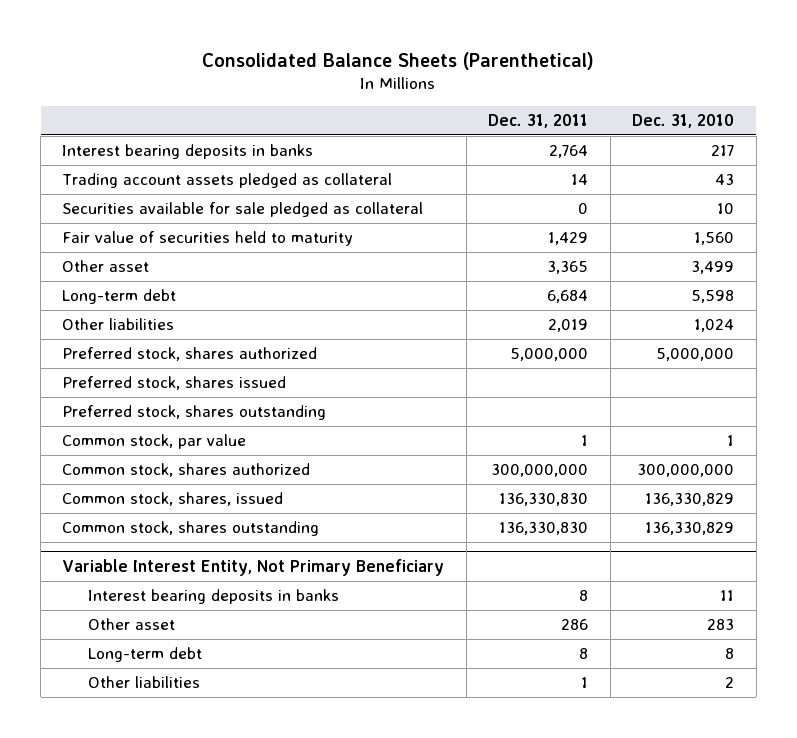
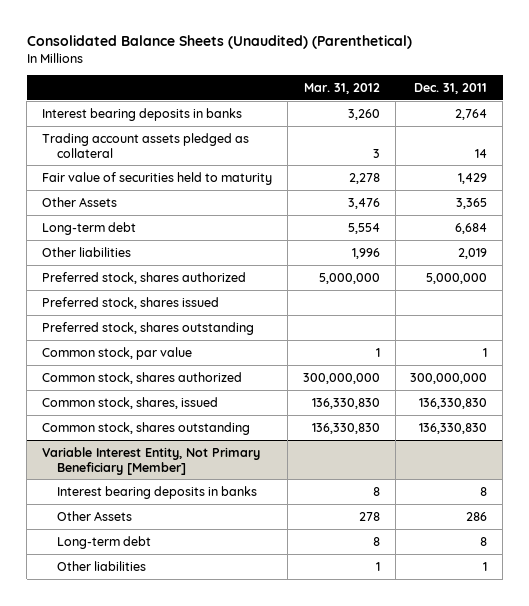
- Consolidated Balance Sheets (Parenthetical)
+ Consolidated Balance Sheets (Unaudited) (Parenthetical)
- | Dec. 31, 2011 | Dec. 31, 2010
+ | Mar. 31, 2012 | Dec. 31, 2011
- Securities available for sale pledged as collateral | 0 | 10
- Other asset | 3,365 | 3,499
+ Other Assets | 3,476 | 3,365
- Variable Interest Entity, Not Primary Beneficiary
+ Variable Interest Entity, Not Primary Beneficiary [Member]
- Other asset | 286 | 283
+ Other Assets | 278 | 286

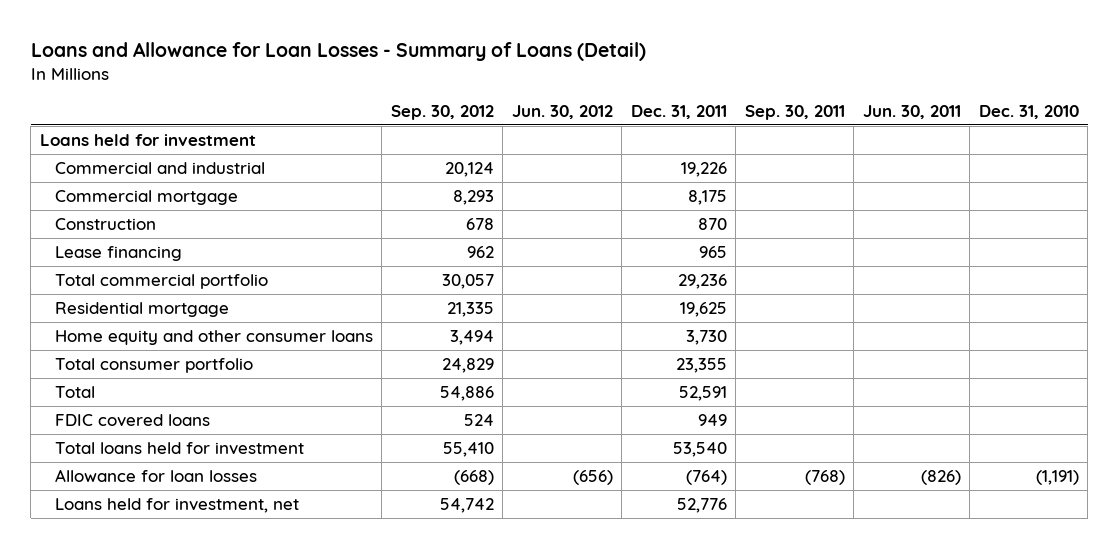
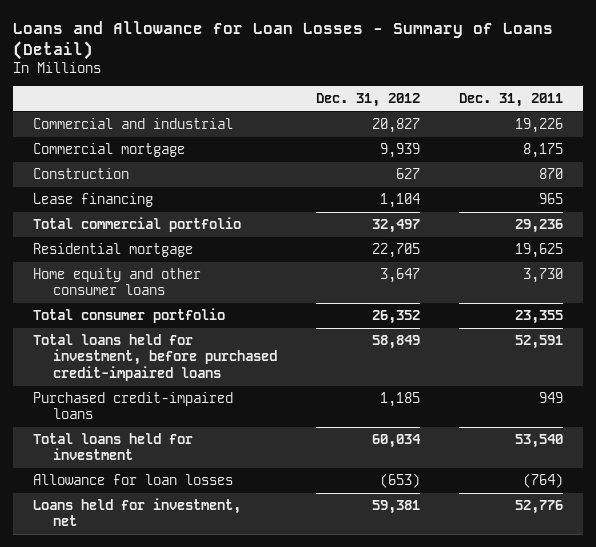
- | Sep. 30, 2012 | Jun. 30, 2012 | Dec. 31, 2011 | Sep. 30, 2011 | Jun. 30, 2011 | Dec. 31, 2010
+ | Dec. 31, 2012 | Dec. 31, 2011
- Loans held for investment
- Total | 54,886 | | 52,591 | | |
- FDIC covered loans | 524 | | 949 | | |
+ Total loans held for investment, before purchased credit-impaired loans | 58,849 | 52,591
+ Purchased credit-impaired loans | 1,185 | 949

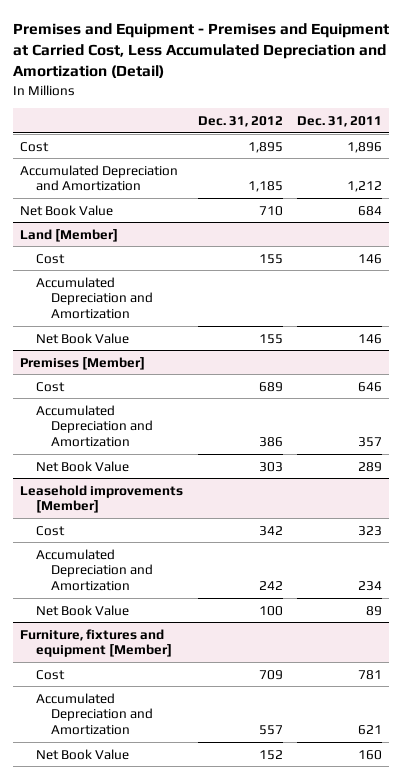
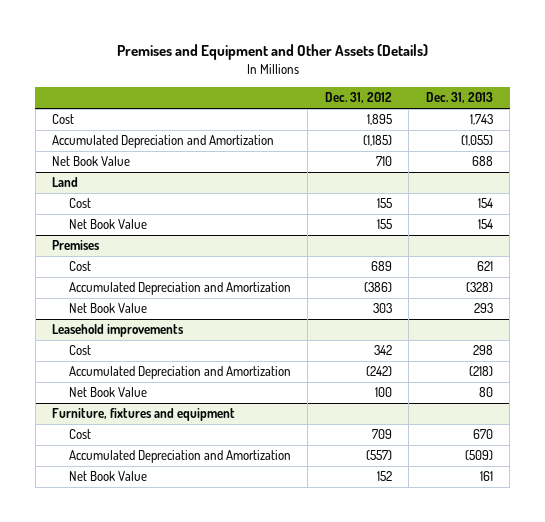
- Premises and Equipment - Premises and Equipment at Carried Cost, Less Accumulated Depreciation and Amortization (Detail)
+ Premises and Equipment and Other Assets (Details)
- | Dec. 31, 2012 | Dec. 31, 2011
+ | Dec. 31, 2012 | Dec. 31, 2013
- Accumulated Depreciation and Amortization | 1,185 | 1,212
+ Accumulated Depreciation and Amortization | (1,185) | (1,055)
- Land [Member]
+ Land
- Accumulated Depreciation and Amortization
- Premises [Member]
+ Premises
- Accumulated Depreciation and Amortization | 386 | 357
+ Accumulated Depreciation and Amortization | (386) | (328)
- Leasehold improvements [Member]
+ Leasehold improvements
- Accumulated Depreciation and Amortization | 242 | 234
+ Accumulated Depreciation and Amortization | (242) | (218)
- Furniture, fixtures and equipment [Member]
+ Furniture, fixtures and equipment
- Accumulated Depreciation and Amortization | 557 | 621
+ Accumulated Depreciation and Amortization | (557) | (509)

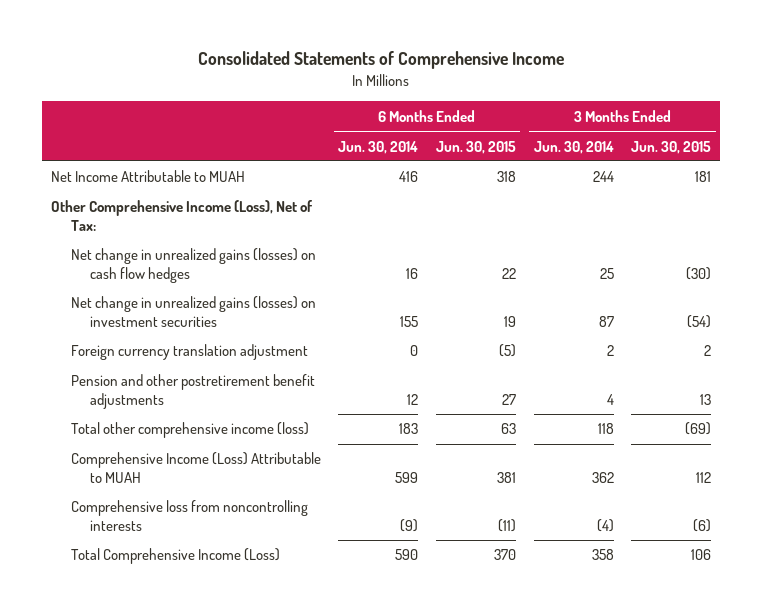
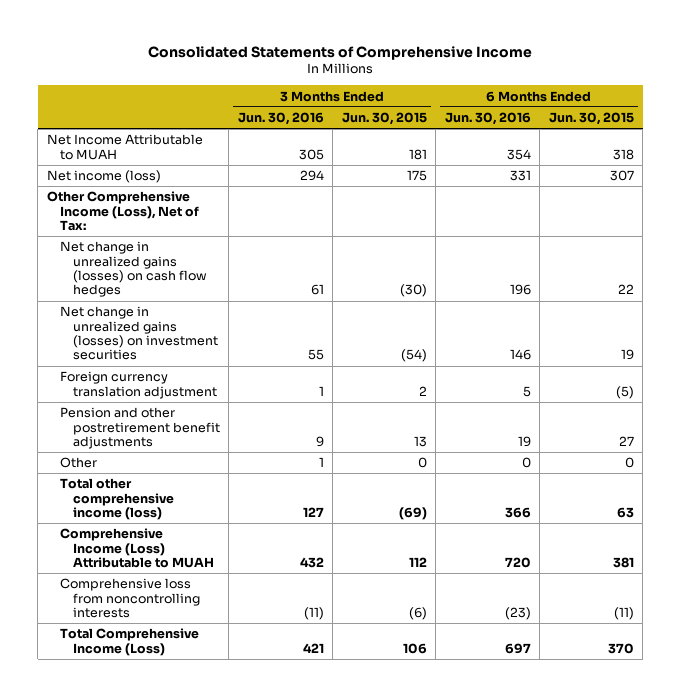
- | 6 Months Ended Jun. 30, 2014 | 6 Months Ended Jun. 30, 2015 | 3 Months Ended Jun. 30, 2014 | 3 Months Ended Jun. 30, 2015
+ | 3 Months Ended Jun. 30, 2016 | 3 Months Ended Jun. 30, 2015 | 6 Months Ended Jun. 30, 2016 | 6 Months Ended Jun. 30, 2015
+ Net income (loss) | 294 | 175 | 331 | 307
+ Other | 1 | 0 | 0 | 0

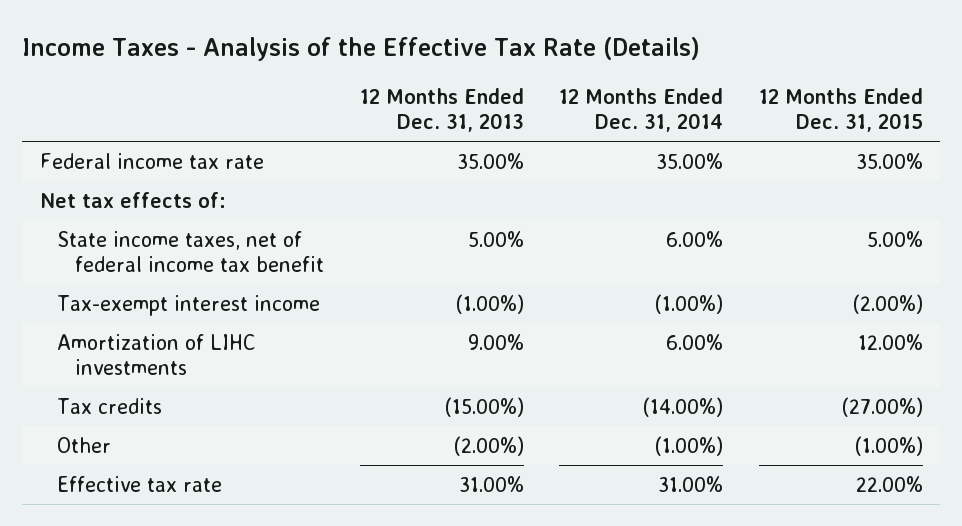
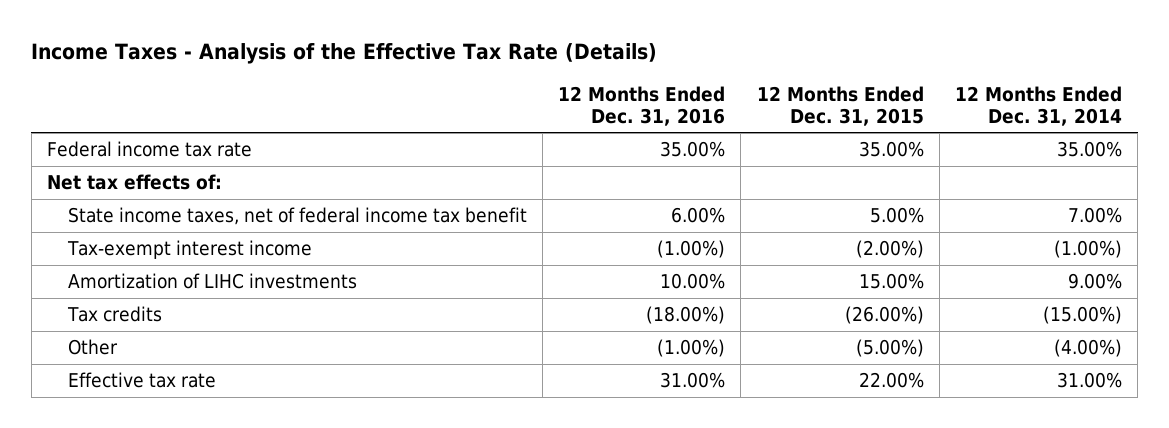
- | 12 Months Ended Dec. 31, 2013 | 12 Months Ended Dec. 31, 2014 | 12 Months Ended Dec. 31, 2015
+ | 12 Months Ended Dec. 31, 2016 | 12 Months Ended Dec. 31, 2015 | 12 Months Ended Dec. 31, 2014
- State income taxes, net of federal income tax benefit | 5.00% | 6.00% | 5.00%
+ State income taxes, net of federal income tax benefit | 6.00% | 5.00% | 7.00%
- Amortization of LIHC investments | 9.00% | 6.00% | 12.00%
- Tax credits | (15.00%) | (14.00%) | (27.00%)
- Other | (2.00%) | (1.00%) | (1.00%)
+ Amortization of LIHC investments | 10.00% | 15.00% | 9.00%
+ Tax credits | (18.00%) | (26.00%) | (15.00%)
+ Other | (1.00%) | (5.00%) | (4.00%)

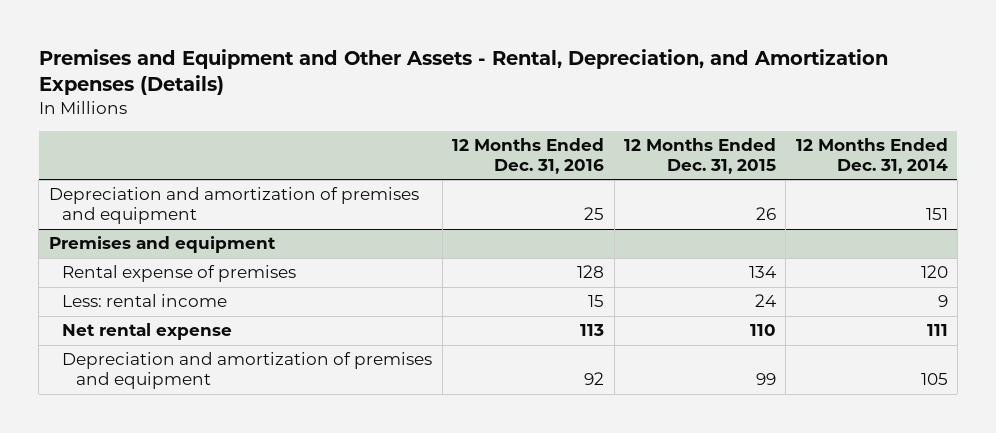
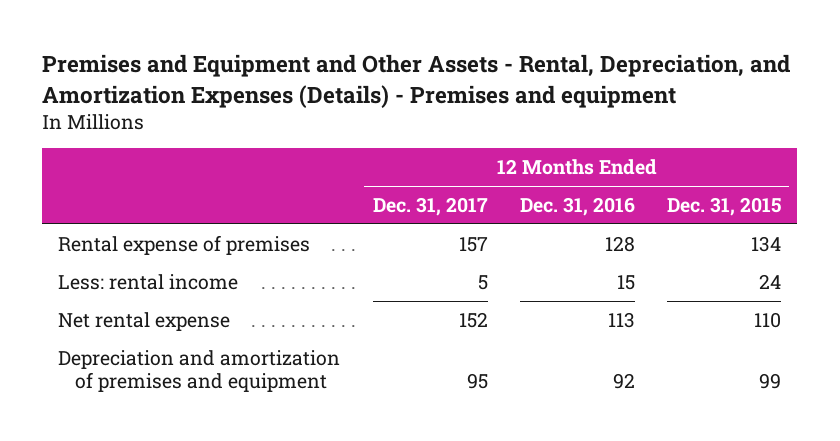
- Premises and Equipment and Other Assets - Rental, Depreciation, and Amortization Expenses (Details)
+ Premises and Equipment and Other Assets - Rental, Depreciation, and Amortization Expenses (Details) - Premises and equipment
- | 12 Months Ended Dec. 31, 2016 | 12 Months Ended Dec. 31, 2015 | 12 Months Ended Dec. 31, 2014
+ | 12 Months Ended Dec. 31, 2017 | 12 Months Ended Dec. 31, 2016 | 12 Months Ended Dec. 31, 2015
- Depreciation and amortization of premises and equipment | 25 | 26 | 151
- Premises and equipment

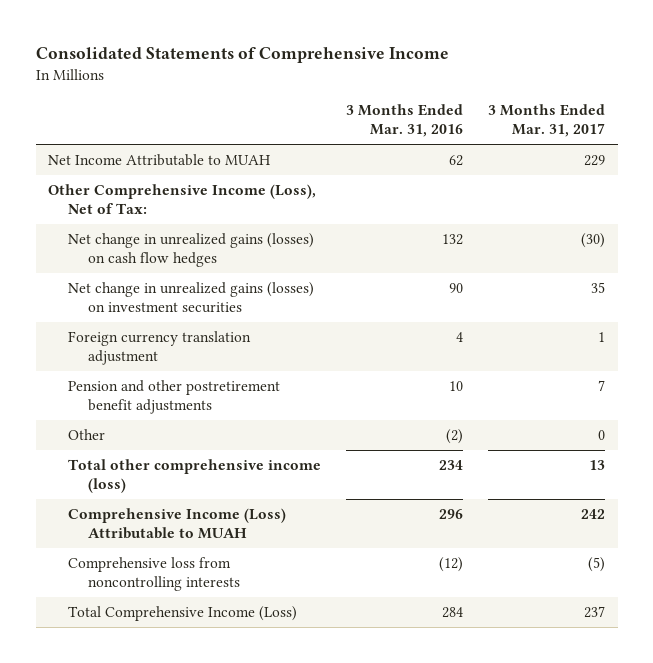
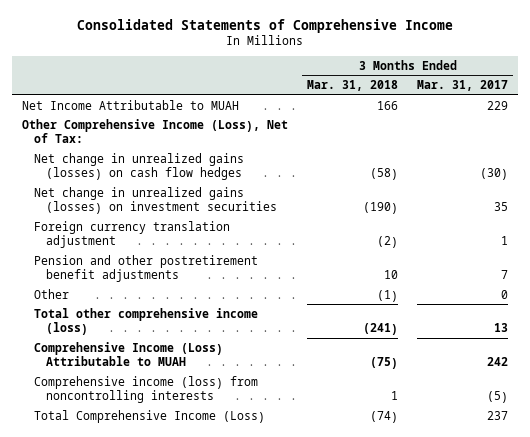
- | 3 Months Ended Mar. 31, 2016 | 3 Months Ended Mar. 31, 2017
+ | 3 Months Ended Mar. 31, 2018 | 3 Months Ended Mar. 31, 2017
- Comprehensive loss from noncontrolling interests | (12) | (5)
+ Comprehensive income (loss) from noncontrolling interests | 1 | (5)

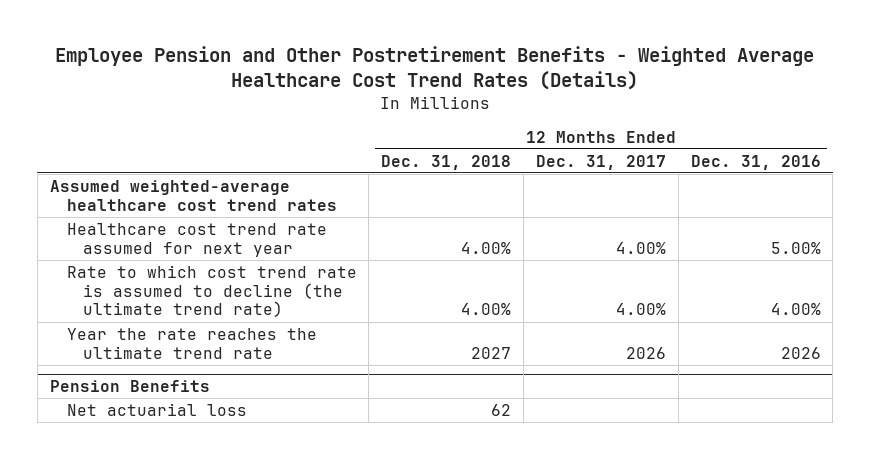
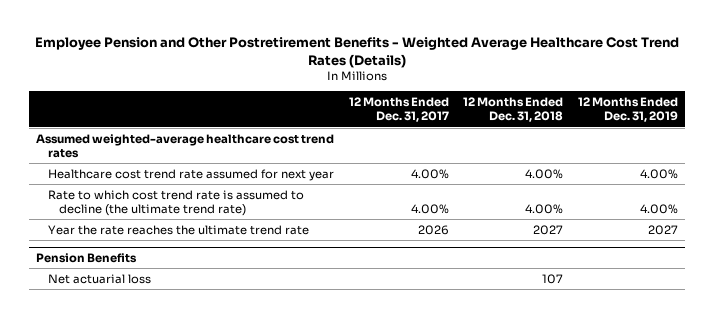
- | 12 Months Ended Dec. 31, 2018 | 12 Months Ended Dec. 31, 2017 | 12 Months Ended Dec. 31, 2016
+ | 12 Months Ended Dec. 31, 2017 | 12 Months Ended Dec. 31, 2018 | 12 Months Ended Dec. 31, 2019
@ Pension Benefits
- Net actuarial loss | 62 | |
+ Net actuarial loss | | 107 |

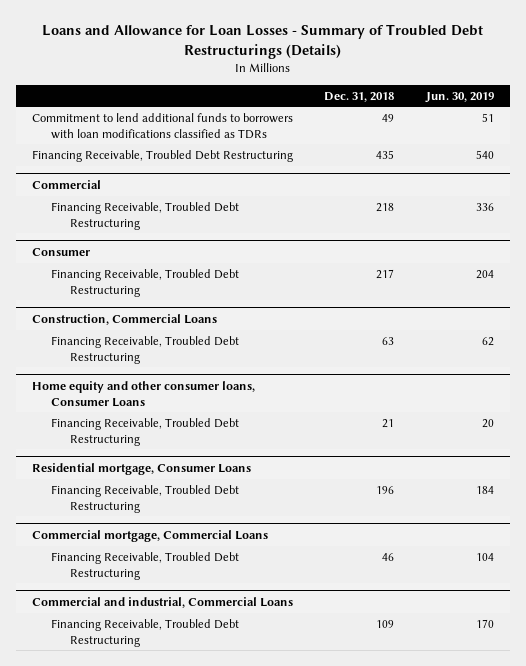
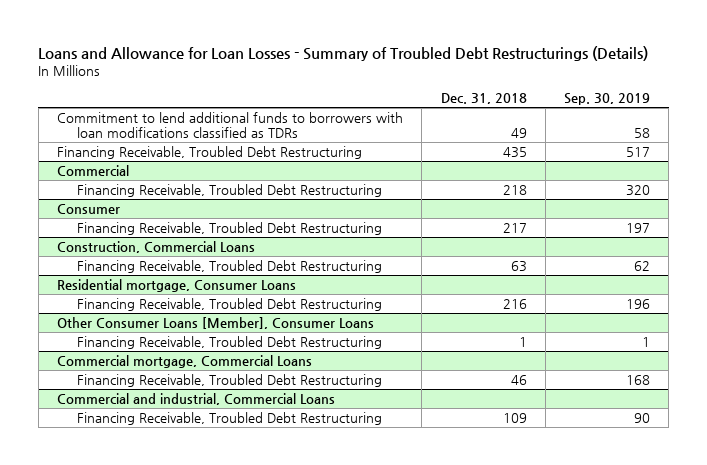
- | Dec. 31, 2018 | Jun. 30, 2019
+ | Dec. 31, 2018 | Sep. 30, 2019
- Home equity and other consumer loans, Consumer Loans
- Financing Receivable, Troubled Debt Restructuring | 21 | 20
@ Residential mortgage, Consumer Loans
- Financing Receivable, Troubled Debt Restructuring | 196 | 184
+ Financing Receivable, Troubled Debt Restructuring | 216 | 196
+ Other Consumer Loans [Member], Consumer Loans
+ Financing Receivable, Troubled Debt Restructuring | 1 | 1

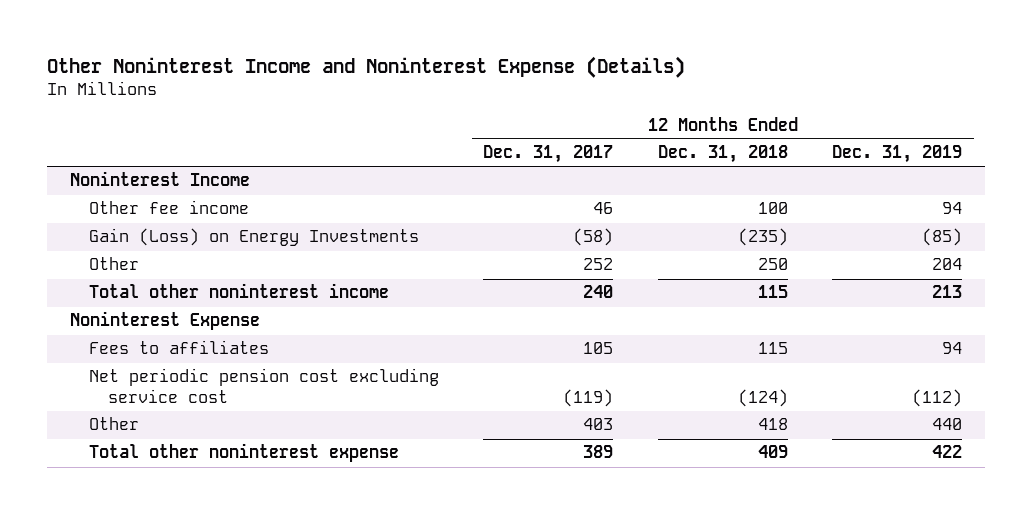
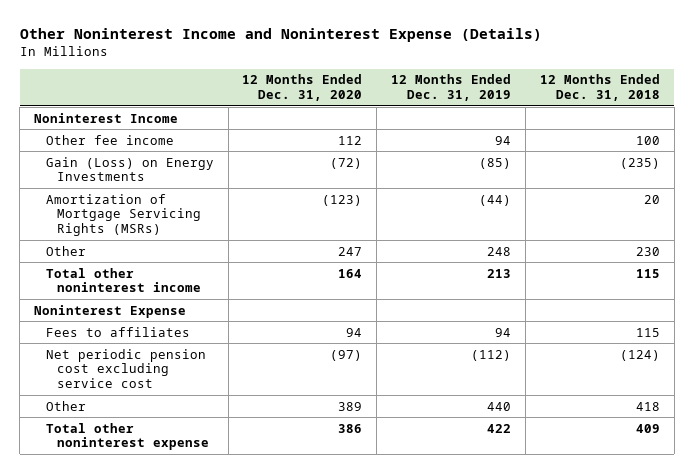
- | 12 Months Ended Dec. 31, 2017 | 12 Months Ended Dec. 31, 2018 | 12 Months Ended Dec. 31, 2019
+ | 12 Months Ended Dec. 31, 2020 | 12 Months Ended Dec. 31, 2019 | 12 Months Ended Dec. 31, 2018
- Other | 252 | 250 | 204
+ Amortization of Mortgage Servicing Rights (MSRs) | (123) | (44) | 20
+ Other | 247 | 248 | 230

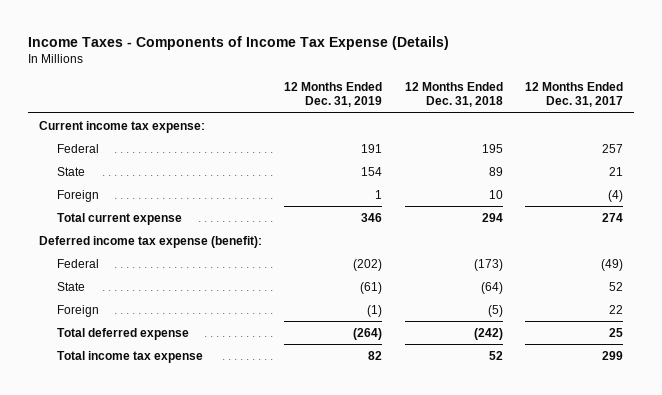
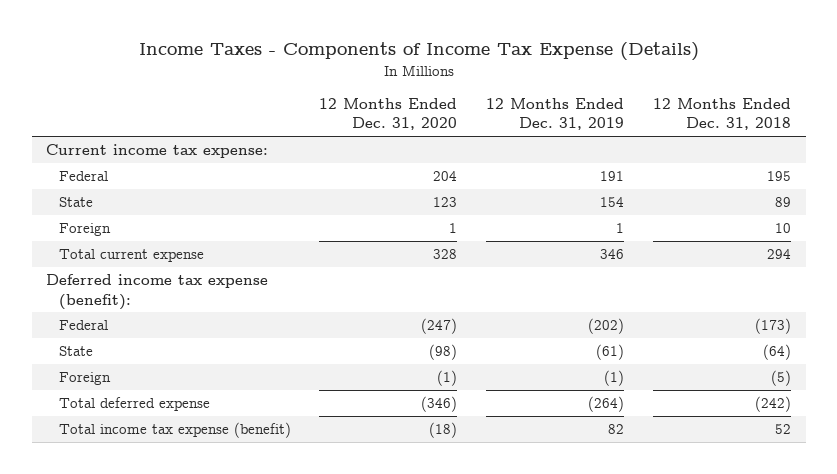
- | 12 Months Ended Dec. 31, 2019 | 12 Months Ended Dec. 31, 2018 | 12 Months Ended Dec. 31, 2017
+ | 12 Months Ended Dec. 31, 2020 | 12 Months Ended Dec. 31, 2019 | 12 Months Ended Dec. 31, 2018
- Total income tax expense | 82 | 52 | 299
+ Total income tax expense (benefit) | (18) | 82 | 52

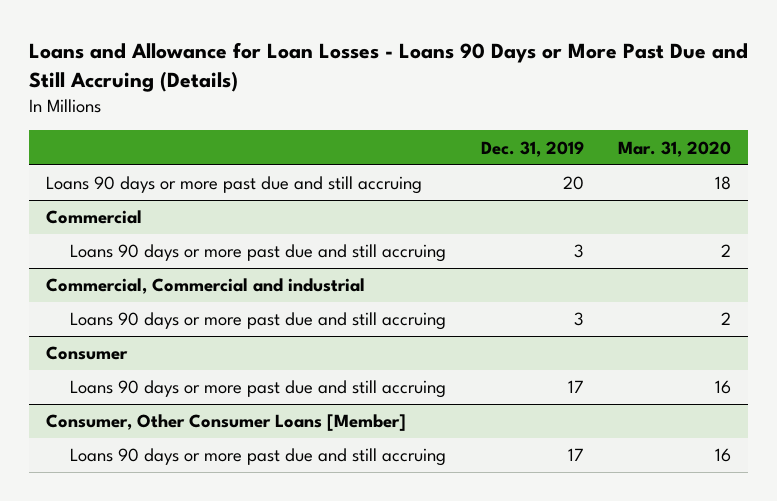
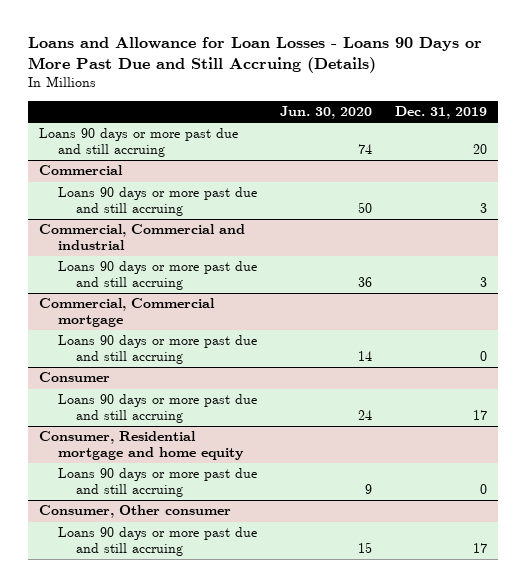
- | Dec. 31, 2019 | Mar. 31, 2020
+ | Jun. 30, 2020 | Dec. 31, 2019
+ Commercial, Commercial mortgage
+ Loans 90 days or more past due and still accruing | 14 | 0
- Consumer, Other Consumer Loans [Member]
+ Consumer, Residential mortgage and home equity
+ Loans 90 days or more past due and still accruing | 9 | 0
+ Consumer, Other consumer

